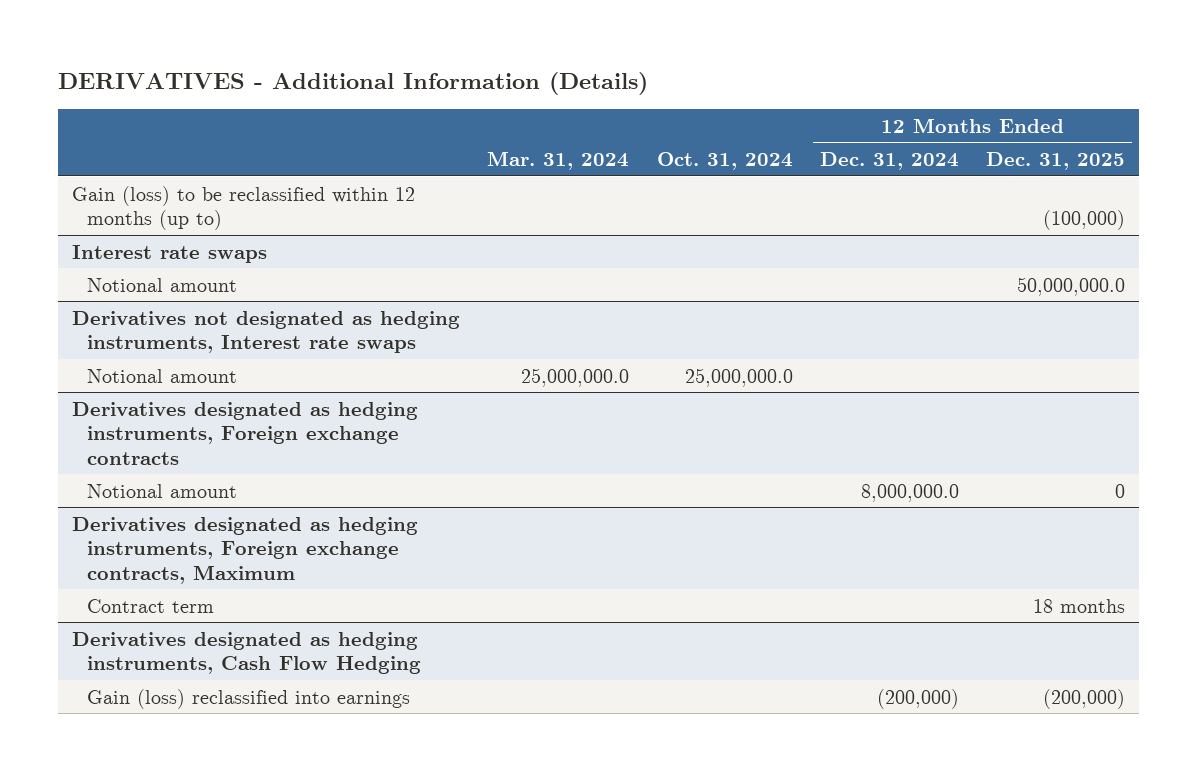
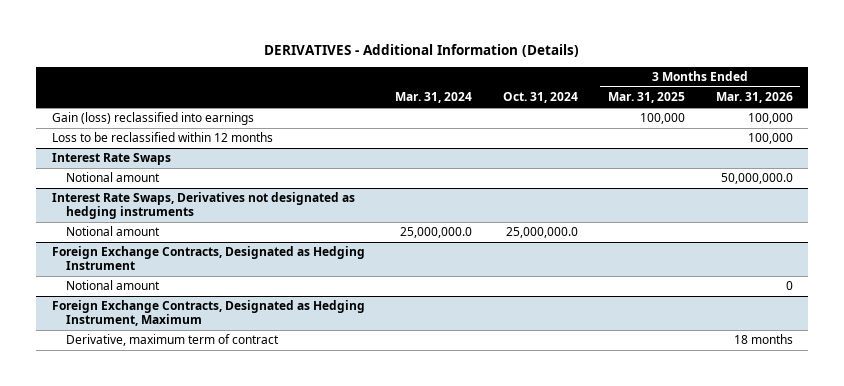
- | Mar. 31, 2024 | Oct. 31, 2024 | 12 Months Ended Dec. 31, 2024 | 12 Months Ended Dec. 31, 2025
+ | Mar. 31, 2024 | Oct. 31, 2024 | 3 Months Ended Mar. 31, 2025 | 3 Months Ended Mar. 31, 2026
- Gain (loss) to be reclassified within 12 months (up to) | | | | (100,000)
- Interest rate swaps
+ Gain (loss) reclassified into earnings | | | 100,000 | 100,000
+ Loss to be reclassified within 12 months | | | | 100,000
+ Interest Rate Swaps
- Derivatives not designated as hedging instruments, Interest rate swaps
+ Interest Rate Swaps, Derivatives not designated as hedging instruments
- Derivatives designated as hedging instruments, Foreign exchange contracts
+ Foreign Exchange Contracts, Designated as Hedging Instrument
- Derivatives designated as hedging instruments, Foreign exchange contracts, Maximum
- Contract term | | | | 18 months
- Derivatives designated as hedging instruments, Cash Flow Hedging
- Gain (loss) reclassified into earnings | | | (200,000) | (200,000)
+ Foreign Exchange Contracts, Designated as Hedging Instrument, Maximum
+ Derivative, maximum term of contract | | | | 18 months

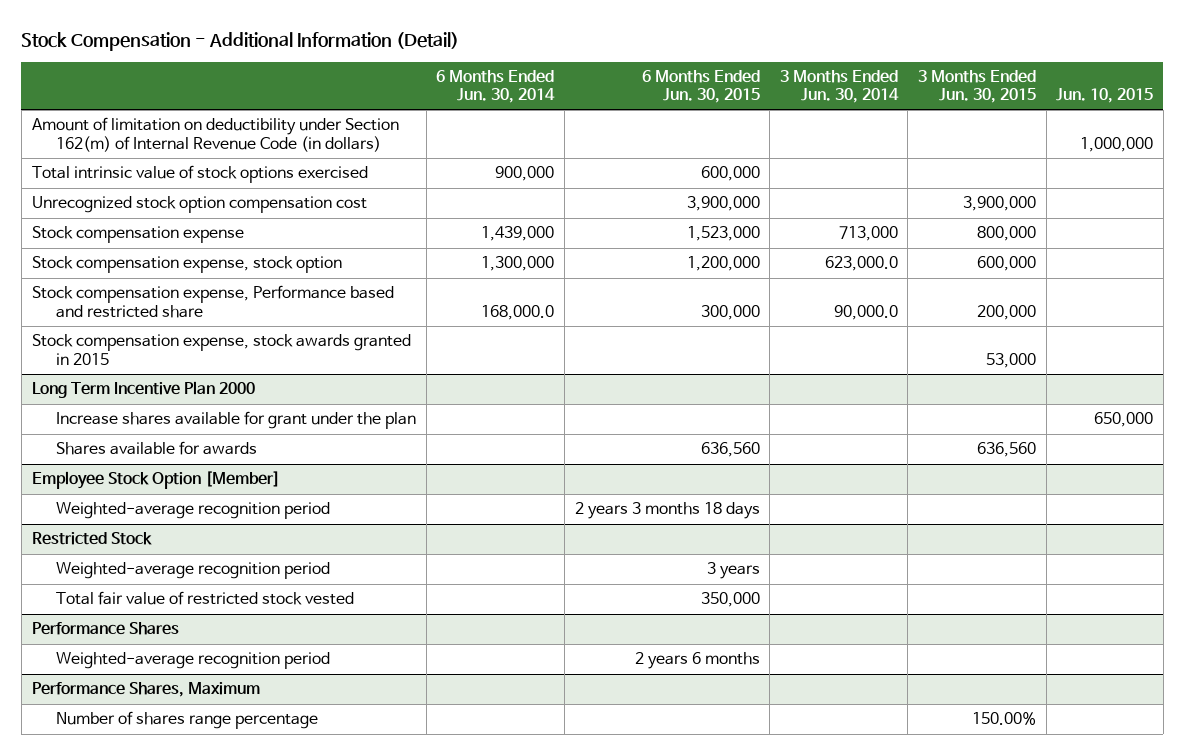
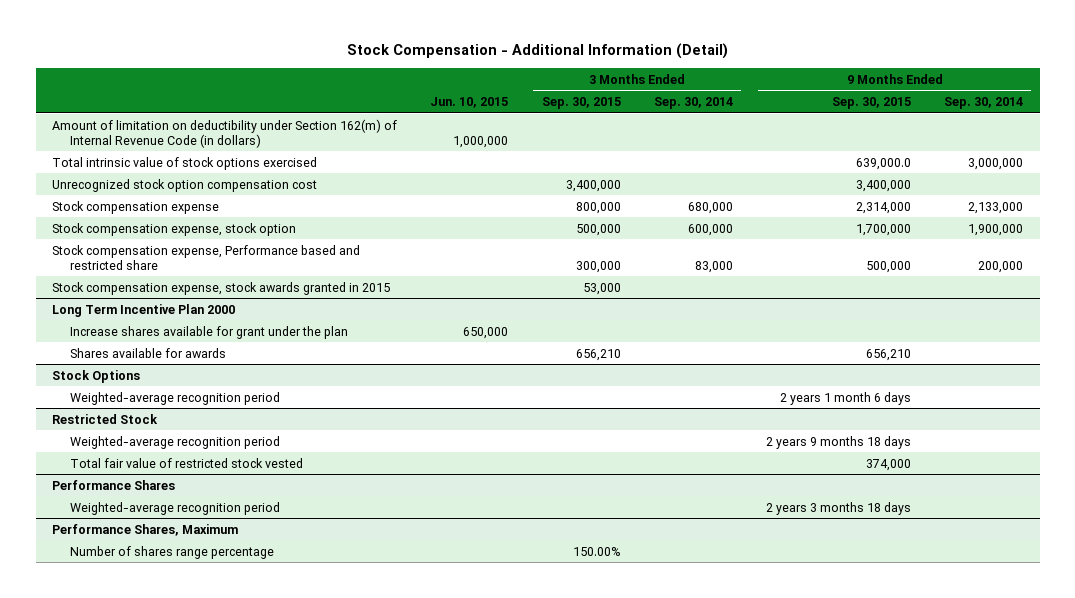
- | 6 Months Ended Jun. 30, 2014 | 6 Months Ended Jun. 30, 2015 | 3 Months Ended Jun. 30, 2014 | 3 Months Ended Jun. 30, 2015 | Jun. 10, 2015
+ | Jun. 10, 2015 | 3 Months Ended Sep. 30, 2015 | 3 Months Ended Sep. 30, 2014 | 9 Months Ended Sep. 30, 2015 | 9 Months Ended Sep. 30, 2014
- Employee Stock Option [Member]
+ Stock Options

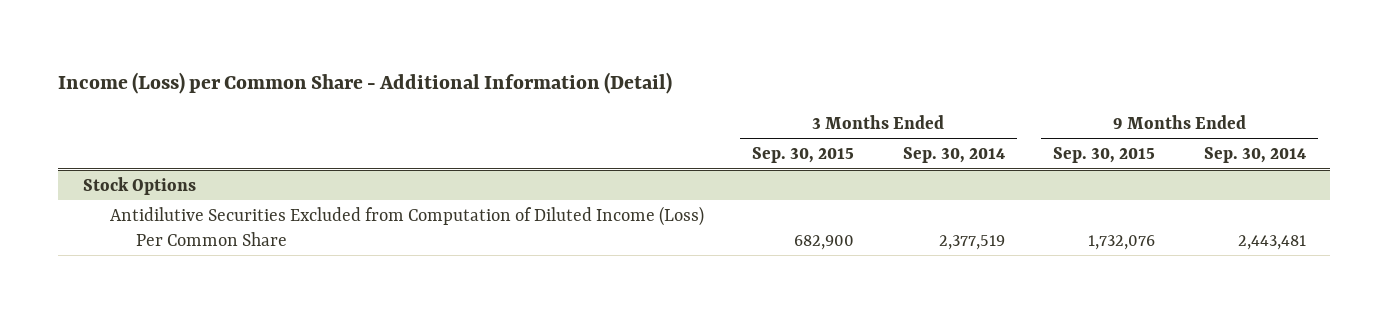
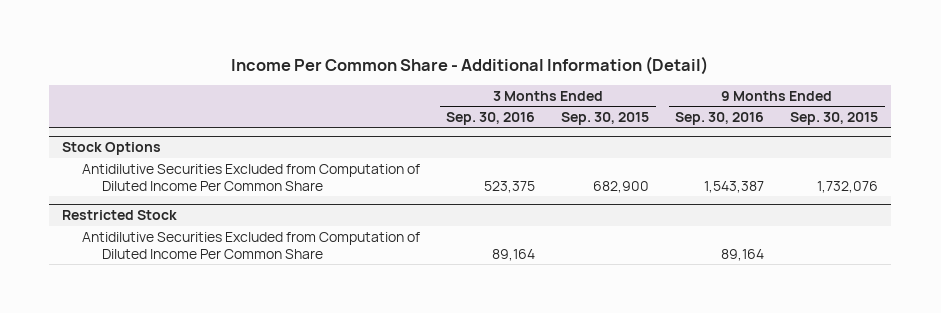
- Income (Loss) per Common Share - Additional Information (Detail)
+ Income Per Common Share - Additional Information (Detail)
- | 3 Months Ended Sep. 30, 2015 | 3 Months Ended Sep. 30, 2014 | 9 Months Ended Sep. 30, 2015 | 9 Months Ended Sep. 30, 2014
+ | 3 Months Ended Sep. 30, 2016 | 3 Months Ended Sep. 30, 2015 | 9 Months Ended Sep. 30, 2016 | 9 Months Ended Sep. 30, 2015
@ Stock Options
- Antidilutive Securities Excluded from Computation of Diluted Income (Loss) Per Common Share | 682,900 | 2,377,519 | 1,732,076 | 2,443,481
+ Antidilutive Securities Excluded from Computation of Diluted Income Per Common Share | 523,375 | 682,900 | 1,543,387 | 1,732,076
+ Restricted Stock
+ Antidilutive Securities Excluded from Computation of Diluted Income Per Common Share | 89,164 | | 89,164 |

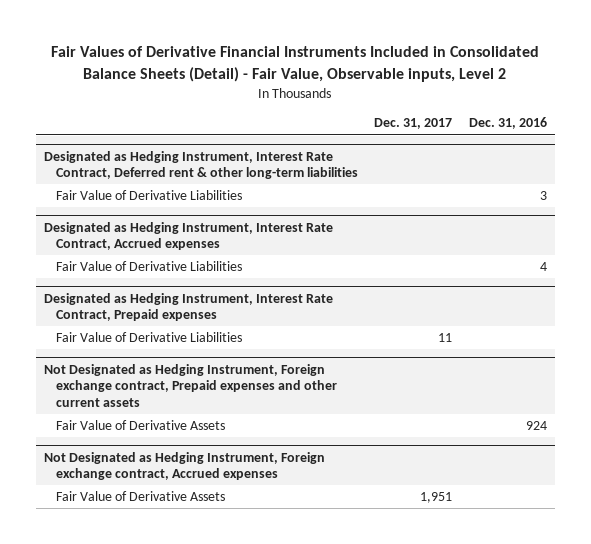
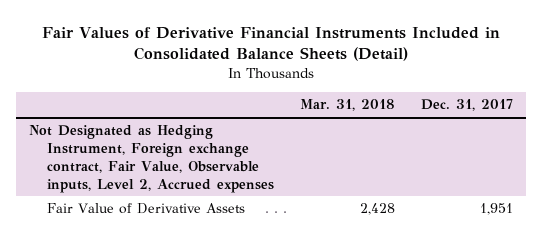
- Fair Values of Derivative Financial Instruments Included in Consolidated Balance Sheets (Detail) - Fair Value, Observable inputs, Level 2
+ Fair Values of Derivative Financial Instruments Included in Consolidated Balance Sheets (Detail)
- | Dec. 31, 2017 | Dec. 31, 2016
+ | Mar. 31, 2018 | Dec. 31, 2017
- Designated as Hedging Instrument, Interest Rate Contract, Deferred rent & other long-term liabilities
- Fair Value of Derivative Liabilities | | 3
- Designated as Hedging Instrument, Interest Rate Contract, Accrued expenses
- Fair Value of Derivative Liabilities | | 4
- Designated as Hedging Instrument, Interest Rate Contract, Prepaid expenses
- Fair Value of Derivative Liabilities | 11 |
- Not Designated as Hedging Instrument, Foreign exchange contract, Prepaid expenses and other current assets
- Fair Value of Derivative Assets | | 924
- Not Designated as Hedging Instrument, Foreign exchange contract, Accrued expenses
+ Not Designated as Hedging Instrument, Foreign exchange contract, Fair Value, Observable inputs, Level 2, Accrued expenses

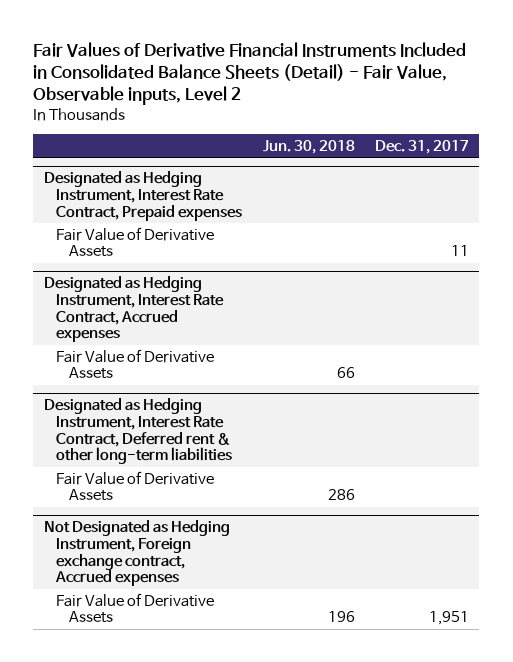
- Fair Values of Derivative Financial Instruments Included in Consolidated Balance Sheets (Detail)
+ Fair Values of Derivative Financial Instruments Included in Consolidated Balance Sheets (Detail) - Fair Value, Observable inputs, Level 2
- | Mar. 31, 2018 | Dec. 31, 2017
+ | Jun. 30, 2018 | Dec. 31, 2017
- Not Designated as Hedging Instrument, Foreign exchange contract, Fair Value, Observable inputs, Level 2, Accrued expenses
+ Designated as Hedging Instrument, Interest Rate Contract, Prepaid expenses
+ Fair Value of Derivative Assets | | 11
+ Designated as Hedging Instrument, Interest Rate Contract, Accrued expenses
+ Fair Value of Derivative Assets | 66 |
+ Designated as Hedging Instrument, Interest Rate Contract, Deferred rent & other long-term liabilities
+ Fair Value of Derivative Assets | 286 |
+ Not Designated as Hedging Instrument, Foreign exchange contract, Accrued expenses

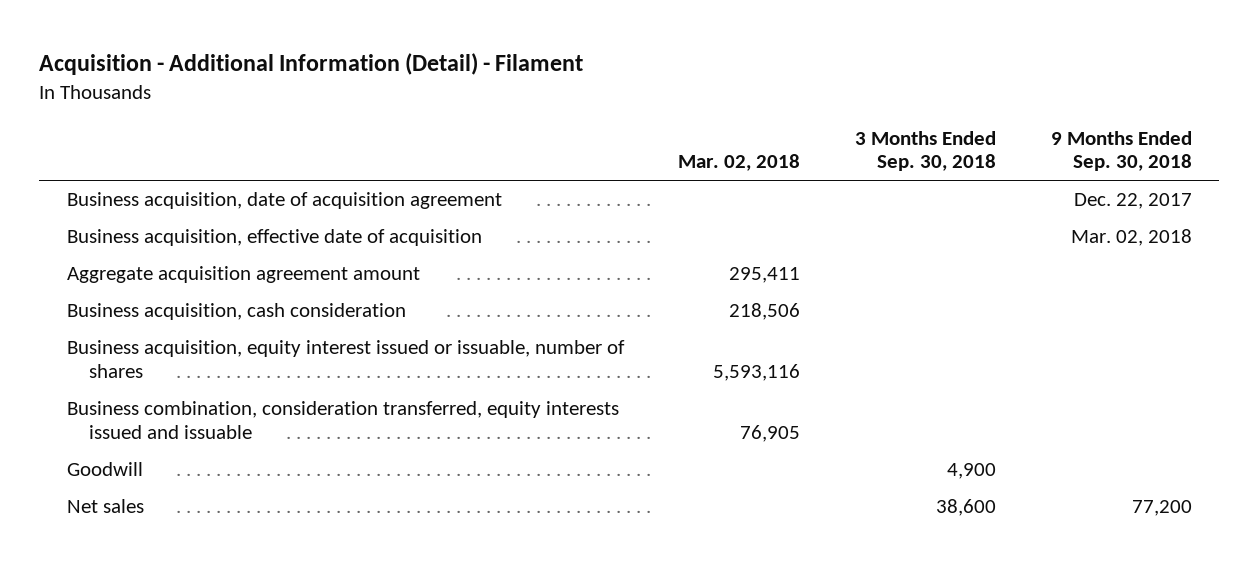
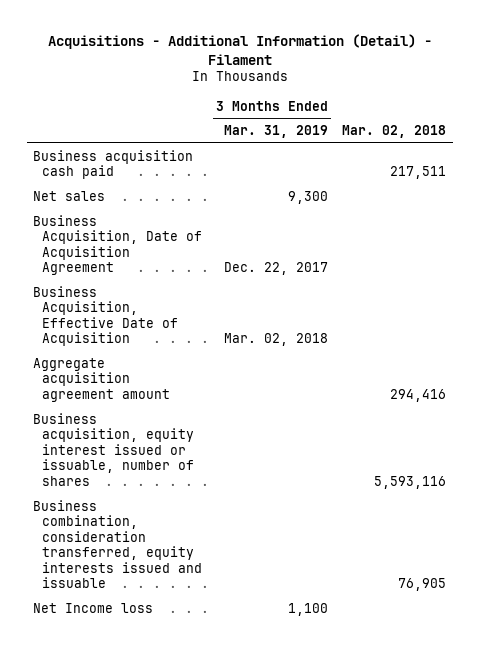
- Acquisition - Additional Information (Detail) - Filament
+ Acquisitions - Additional Information (Detail) - Filament
- | Mar. 02, 2018 | 3 Months Ended Sep. 30, 2018 | 9 Months Ended Sep. 30, 2018
+ | 3 Months Ended Mar. 31, 2019 | Mar. 02, 2018
- Business acquisition, date of acquisition agreement | | | Dec. 22, 2017
- Business acquisition, effective date of acquisition | | | Mar. 02, 2018
- Aggregate acquisition agreement amount | 295,411 | |
- Business acquisition, cash consideration | 218,506 | |
+ Business acquisition cash paid | | 217,511
moved up: Net sales | 9,300 |
+ Business Acquisition, Date of Acquisition Agreement | Dec. 22, 2017 |
+ Business Acquisition, Effective Date of Acquisition | Mar. 02, 2018 |
+ Aggregate acquisition agreement amount | | 294,416
- Goodwill | | 4,900 |
+ Net Income loss | 1,100 |

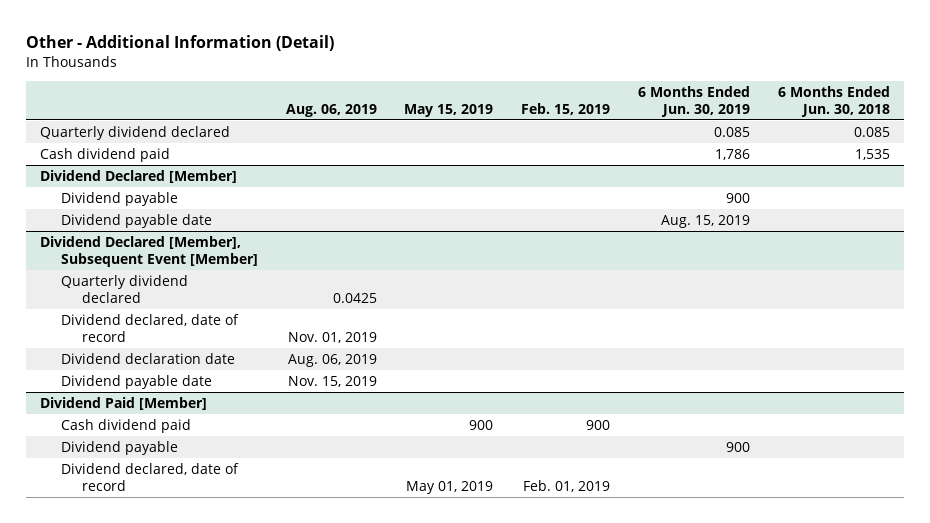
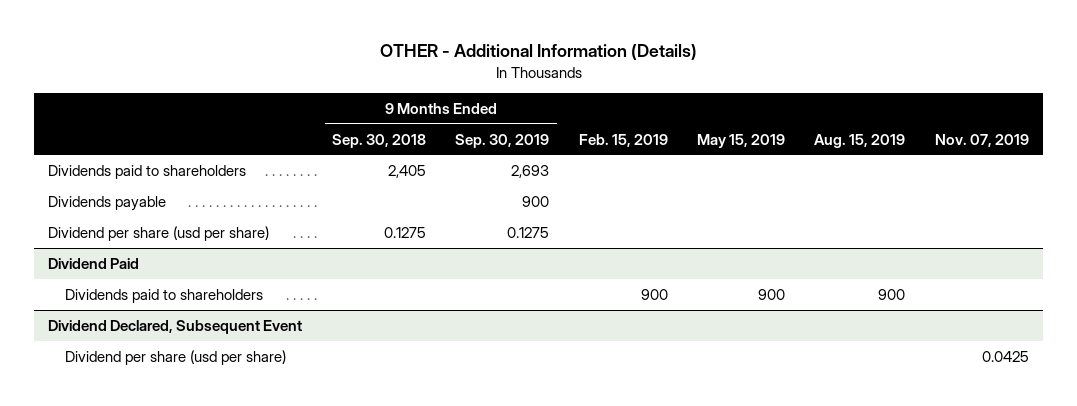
- Other - Additional Information (Detail)
+ OTHER - Additional Information (Details)
- | Aug. 06, 2019 | May 15, 2019 | Feb. 15, 2019 | 6 Months Ended Jun. 30, 2019 | 6 Months Ended Jun. 30, 2018
+ | 9 Months Ended Sep. 30, 2018 | 9 Months Ended Sep. 30, 2019 | Feb. 15, 2019 | May 15, 2019 | Aug. 15, 2019 | Nov. 07, 2019
- Quarterly dividend declared | | | | 0.085 | 0.085
- Cash dividend paid | | | | 1,786 | 1,535
- Dividend Declared [Member]
- Dividend payable | | | | 900 |
- Dividend payable date | | | | Aug. 15, 2019 |
- Dividend Declared [Member], Subsequent Event [Member]
- Quarterly dividend declared | 0.0425 | | | |
- Dividend declared, date of record | Nov. 01, 2019 | | | |
- Dividend declaration date | Aug. 06, 2019 | | | |
- Dividend payable date | Nov. 15, 2019 | | | |
- Dividend Paid [Member]
- Cash dividend paid | | 900 | 900 | |
- Dividend payable | | | | 900 |
- Dividend declared, date of record | | May 01, 2019 | Feb. 01, 2019 | |
+ Dividends paid to shareholders | 2,405 | 2,693 | | | |
+ Dividends payable | | 900 | | | |
+ Dividend per share (usd per share) | 0.1275 | 0.1275 | | | |
+ Dividend Paid
+ Dividends paid to shareholders | | | 900 | 900 | 900 |
+ Dividend Declared, Subsequent Event
+ Dividend per share (usd per share) | | | | | | 0.0425

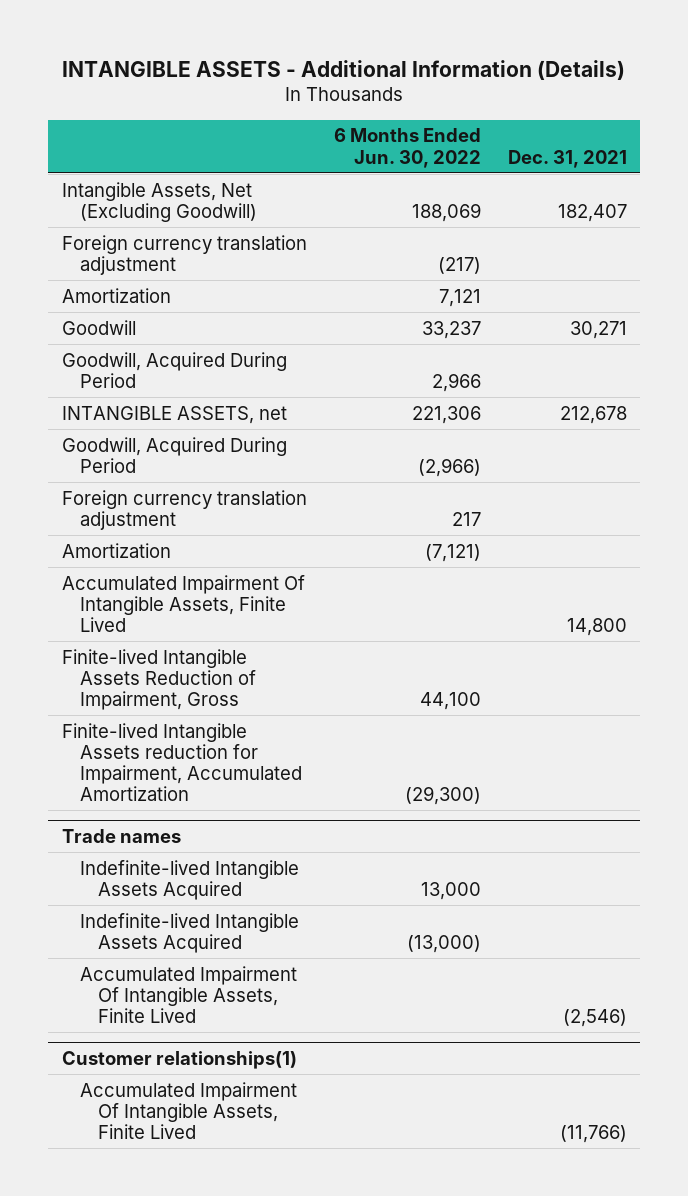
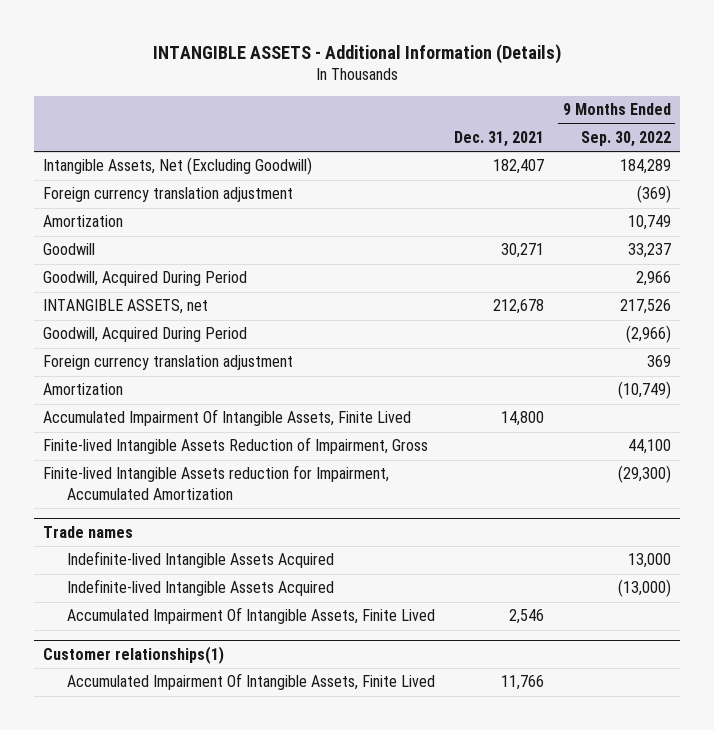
- | 6 Months Ended Jun. 30, 2022 | Dec. 31, 2021
+ | Dec. 31, 2021 | 9 Months Ended Sep. 30, 2022
@ Trade names
- Accumulated Impairment Of Intangible Assets, Finite Lived | | (2,546)
+ Accumulated Impairment Of Intangible Assets, Finite Lived | 2,546 |
@ Customer relationships(1)
- Accumulated Impairment Of Intangible Assets, Finite Lived | | (11,766)
+ Accumulated Impairment Of Intangible Assets, Finite Lived | 11,766 |

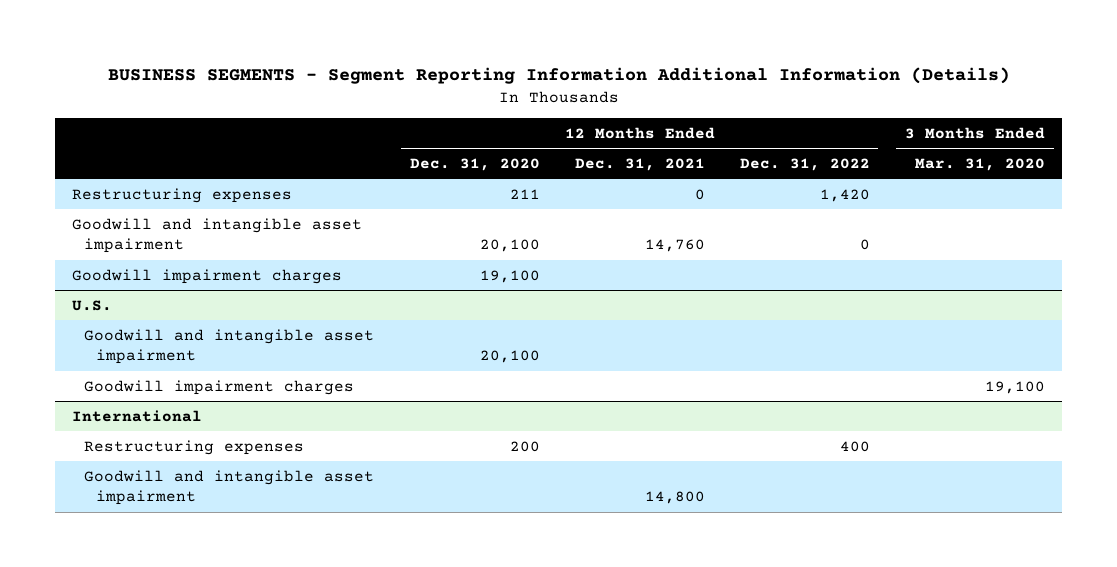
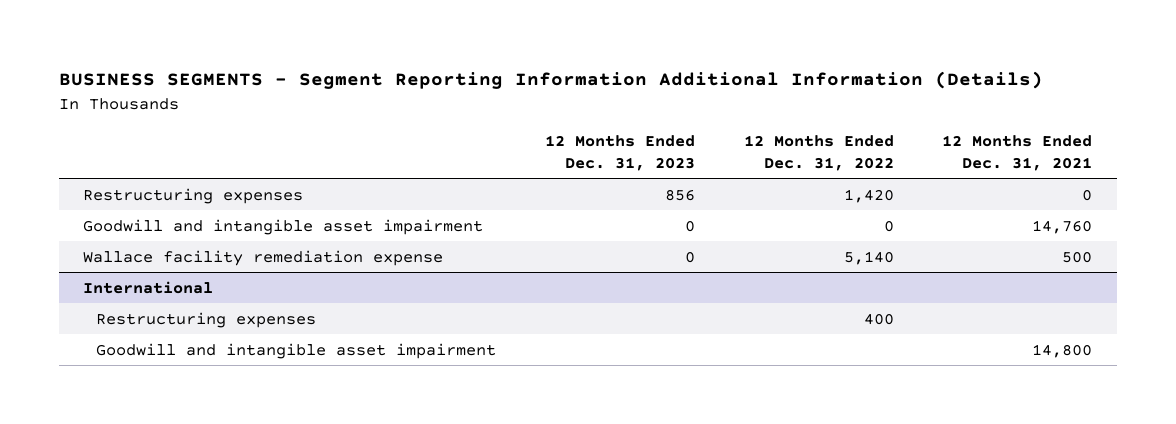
- | 12 Months Ended Dec. 31, 2020 | 12 Months Ended Dec. 31, 2021 | 12 Months Ended Dec. 31, 2022 | 3 Months Ended Mar. 31, 2020
+ | 12 Months Ended Dec. 31, 2023 | 12 Months Ended Dec. 31, 2022 | 12 Months Ended Dec. 31, 2021
- Goodwill impairment charges | 19,100 | | |
- U.S.
- Goodwill and intangible asset impairment | 20,100 | | |
- Goodwill impairment charges | | | | 19,100
+ Wallace facility remediation expense | 0 | 5,140 | 500

